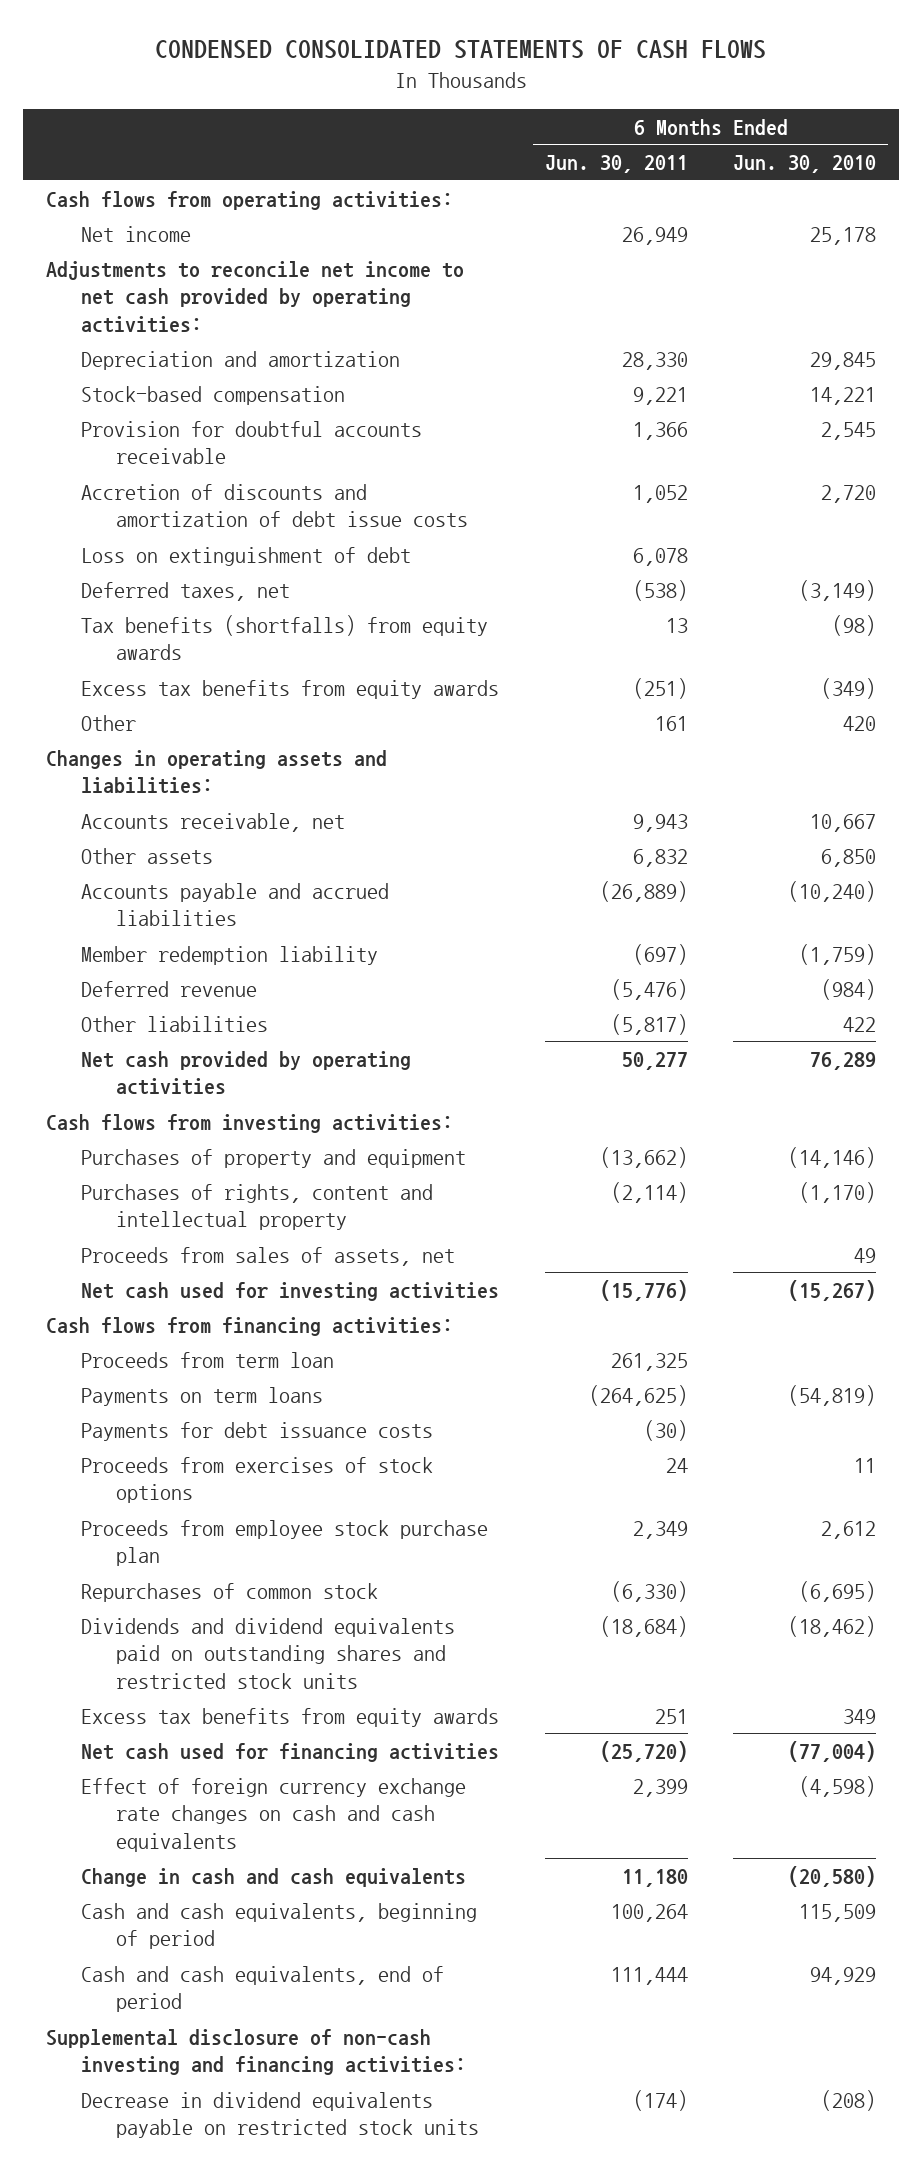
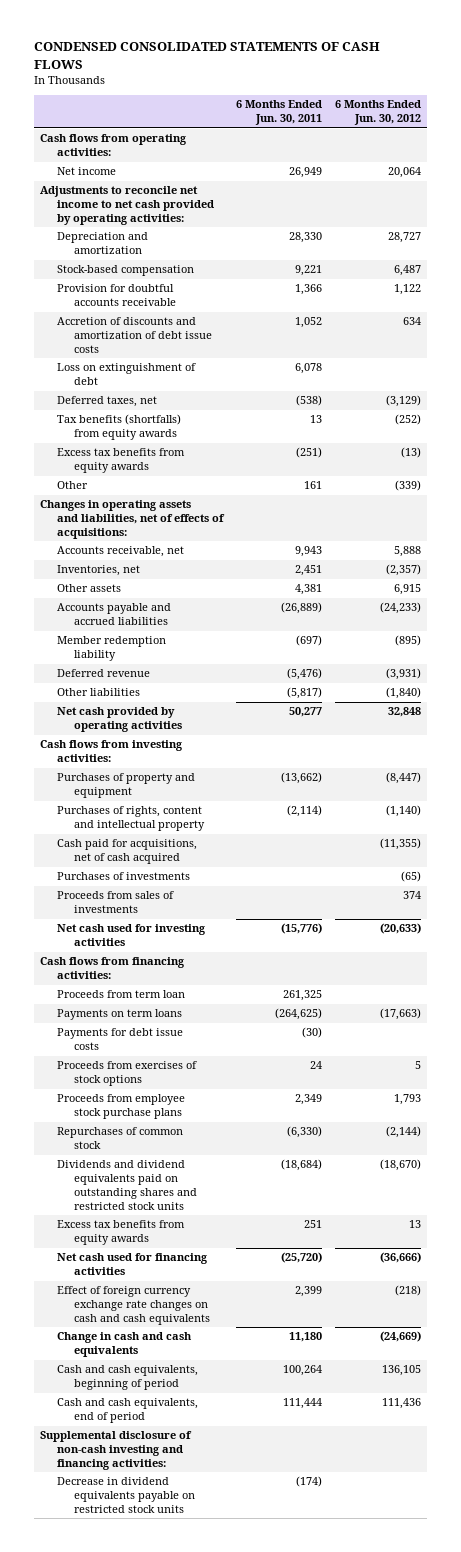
- | 6 Months Ended Jun. 30, 2011 | 6 Months Ended Jun. 30, 2010
+ | 6 Months Ended Jun. 30, 2011 | 6 Months Ended Jun. 30, 2012
- Changes in operating assets and liabilities:
+ Changes in operating assets and liabilities, net of effects of acquisitions:
- Other assets | 6,832 | 6,850
+ Inventories, net | 2,451 | (2,357)
+ Other assets | 4,381 | 6,915
- Proceeds from sales of assets, net | | 49
+ Cash paid for acquisitions, net of cash acquired | | (11,355)
+ Purchases of investments | | (65)
+ Proceeds from sales of investments | | 374
- Payments for debt issuance costs | (30) |
+ Payments for debt issue costs | (30) |
- Proceeds from employee stock purchase plan | 2,349 | 2,612
+ Proceeds from employee stock purchase plans | 2,349 | 1,793

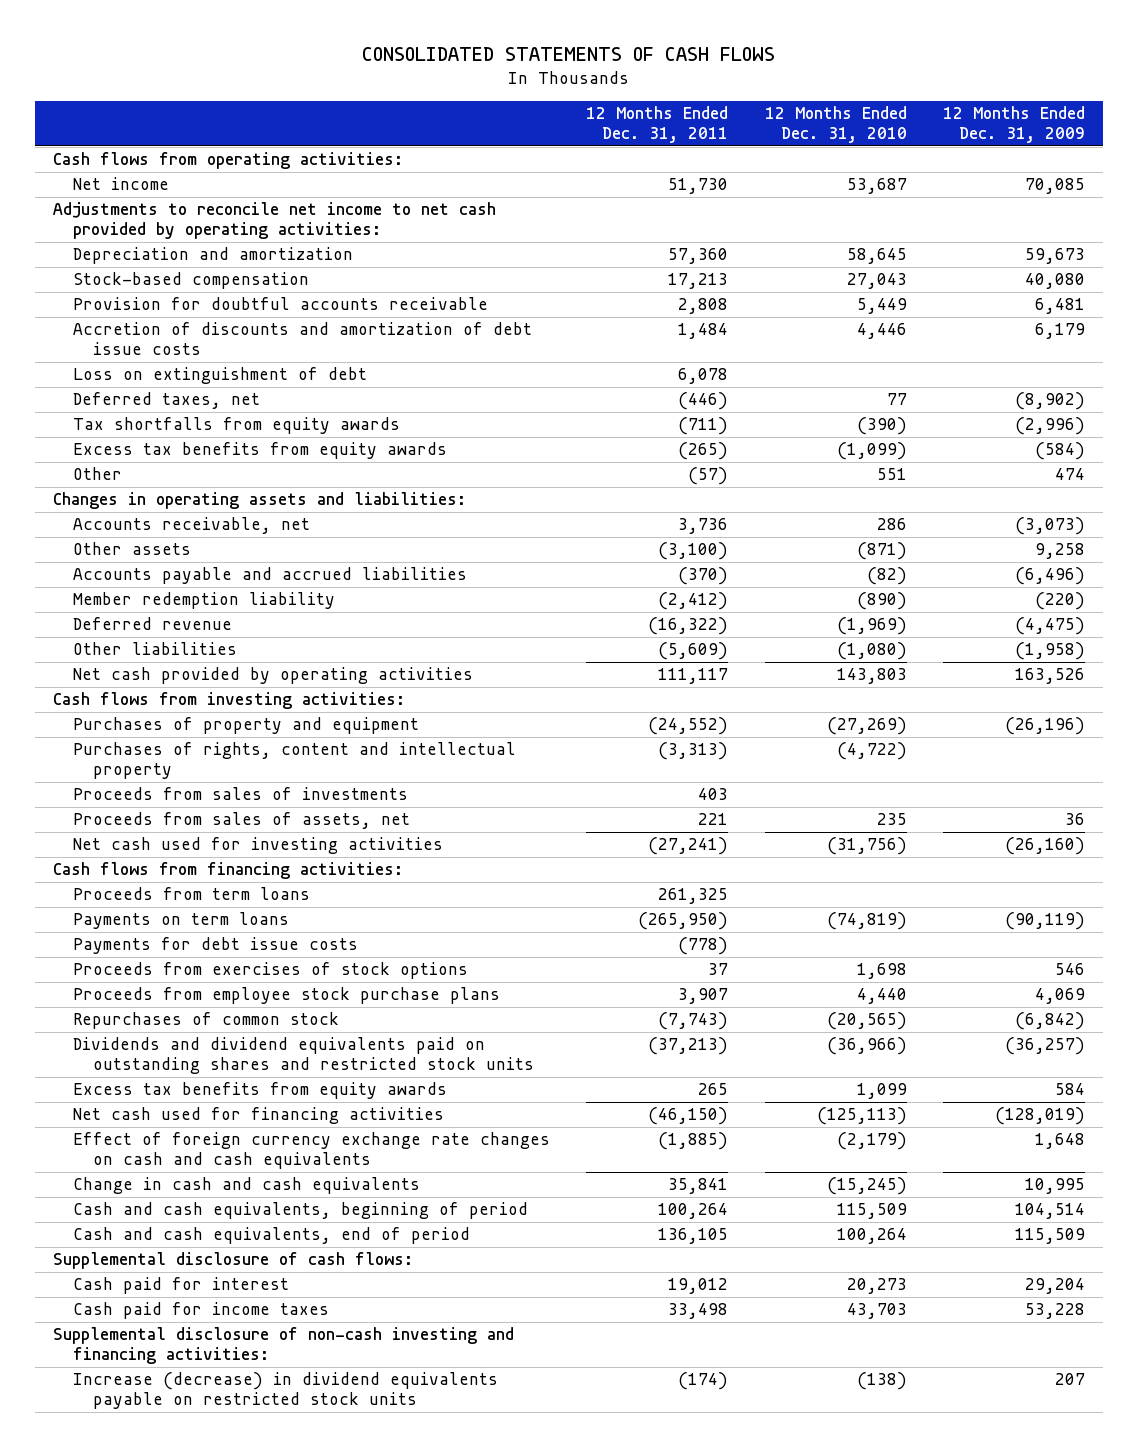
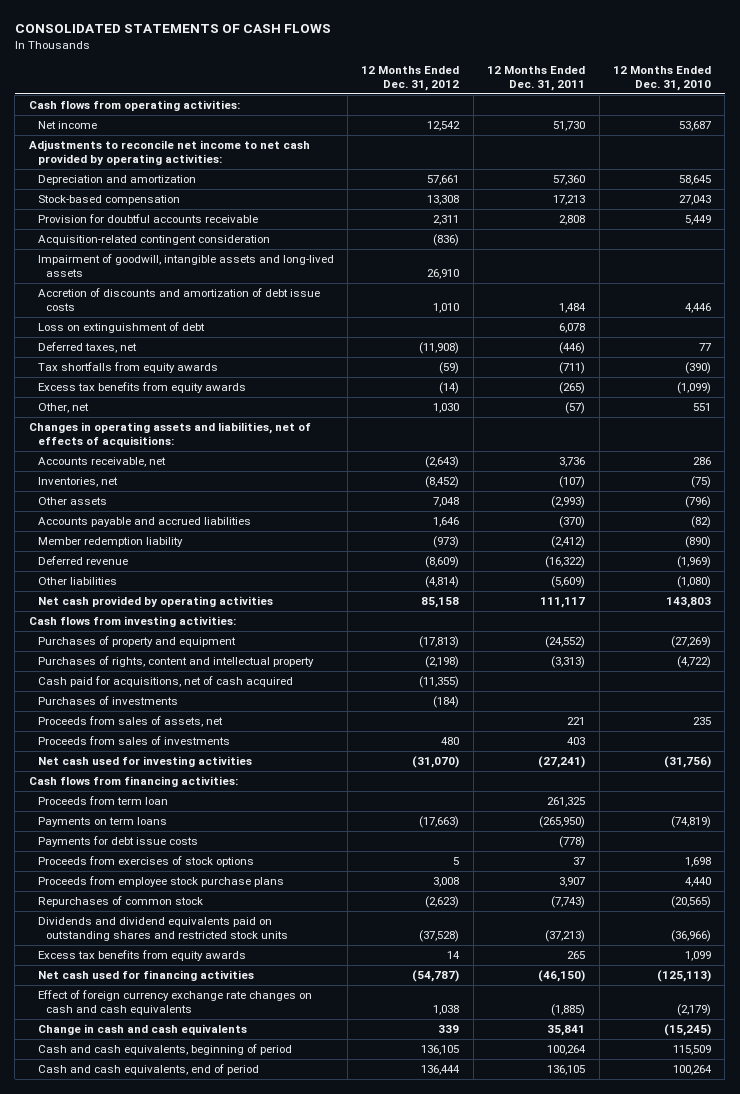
- | 12 Months Ended Dec. 31, 2011 | 12 Months Ended Dec. 31, 2010 | 12 Months Ended Dec. 31, 2009
+ | 12 Months Ended Dec. 31, 2012 | 12 Months Ended Dec. 31, 2011 | 12 Months Ended Dec. 31, 2010
+ Acquisition-related contingent consideration | (836) | |
+ Impairment of goodwill, intangible assets and long-lived assets | 26,910 | |
- Other | (57) | 551 | 474
- Changes in operating assets and liabilities:
+ Other, net | 1,030 | (57) | 551
+ Changes in operating assets and liabilities, net of effects of acquisitions:
- Other assets | (3,100) | (871) | 9,258
+ Inventories, net | (8,452) | (107) | (75)
+ Other assets | 7,048 | (2,993) | (796)
+ Cash paid for acquisitions, net of cash acquired | (11,355) | |
+ Purchases of investments | (184) | |
moved down: Proceeds from sales of investments | 480 | 403 |
- Proceeds from term loans | 261,325 | |
+ Proceeds from term loan | | 261,325 |
- Supplemental disclosure of cash flows:
- Cash paid for interest | 19,012 | 20,273 | 29,204
- Cash paid for income taxes | 33,498 | 43,703 | 53,228
- Supplemental disclosure of non-cash investing and financing activities:
- Increase (decrease) in dividend equivalents payable on restricted stock units | (174) | (138) | 207

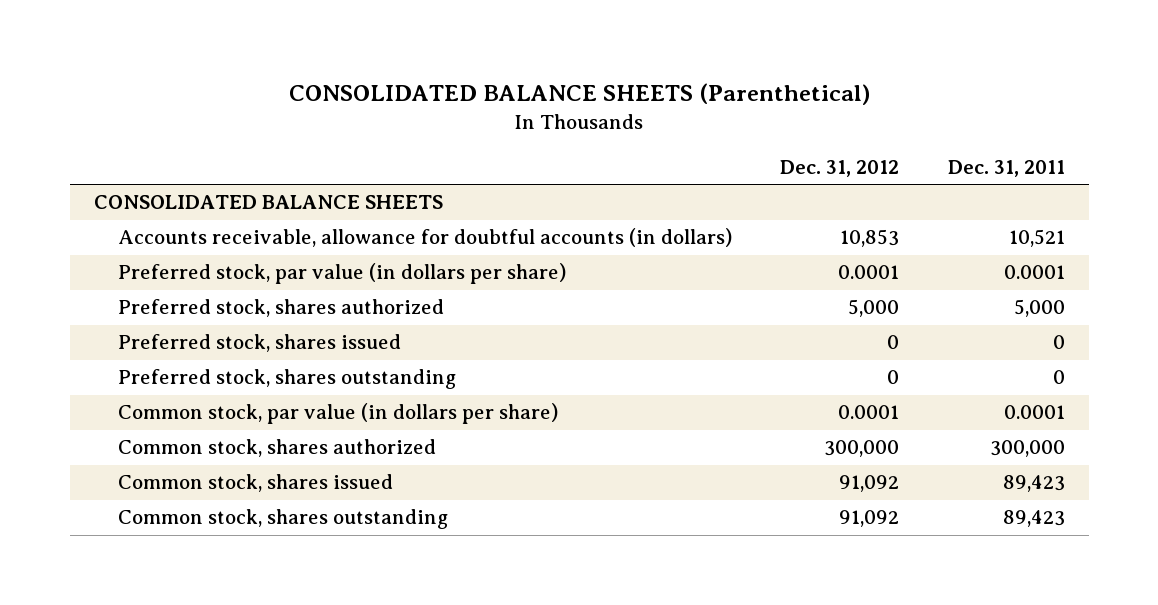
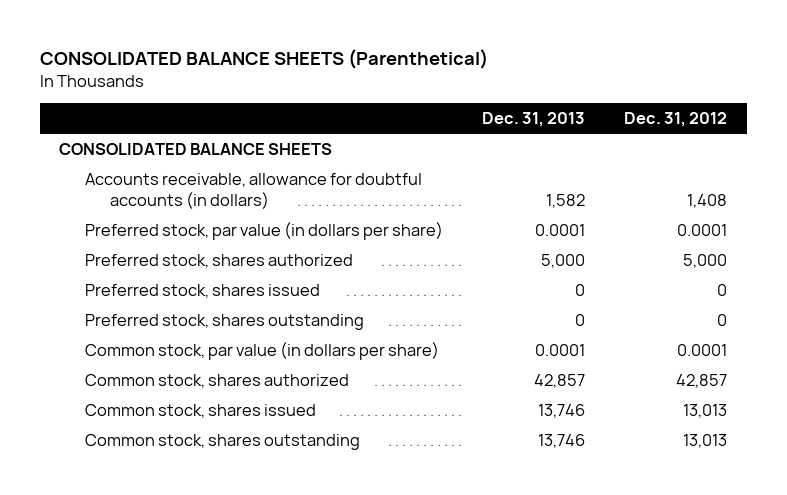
- | Dec. 31, 2012 | Dec. 31, 2011
+ | Dec. 31, 2013 | Dec. 31, 2012
- Accounts receivable, allowance for doubtful accounts (in dollars) | 10,853 | 10,521
+ Accounts receivable, allowance for doubtful accounts (in dollars) | 1,582 | 1,408
- Common stock, shares authorized | 300,000 | 300,000
- Common stock, shares issued | 91,092 | 89,423
- Common stock, shares outstanding | 91,092 | 89,423
+ Common stock, shares authorized | 42,857 | 42,857
+ Common stock, shares issued | 13,746 | 13,013
+ Common stock, shares outstanding | 13,746 | 13,013

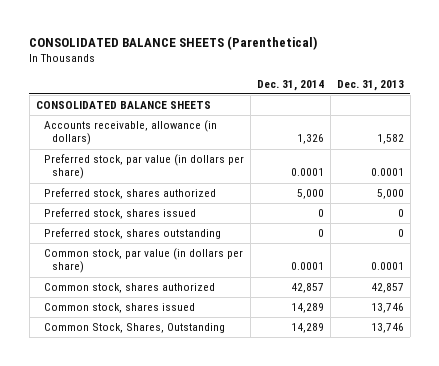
- | Dec. 31, 2013 | Dec. 31, 2012
+ | Dec. 31, 2014 | Dec. 31, 2013
- Accounts receivable, allowance for doubtful accounts (in dollars) | 1,582 | 1,408
+ Accounts receivable, allowance (in dollars) | 1,326 | 1,582
- Common stock, shares outstanding | 13,746 | 13,013
+ Common Stock, Shares, Outstanding | 14,289 | 13,746

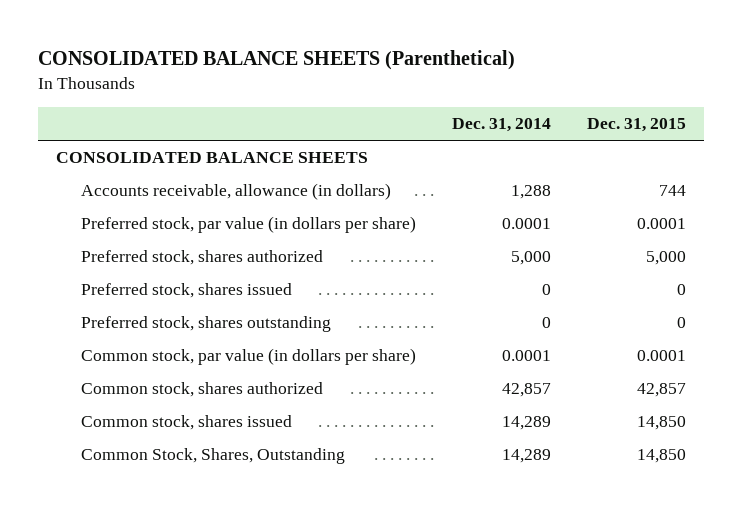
- | Dec. 31, 2014 | Dec. 31, 2013
+ | Dec. 31, 2014 | Dec. 31, 2015
- Accounts receivable, allowance (in dollars) | 1,326 | 1,582
+ Accounts receivable, allowance (in dollars) | 1,288 | 744

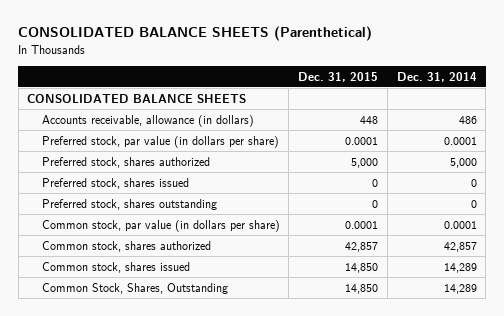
- | Dec. 31, 2014 | Dec. 31, 2015
+ | Dec. 31, 2015 | Dec. 31, 2014
- Accounts receivable, allowance (in dollars) | 1,288 | 744
+ Accounts receivable, allowance (in dollars) | 448 | 486

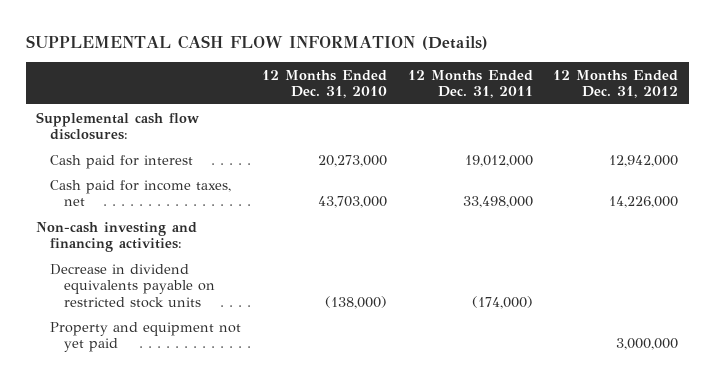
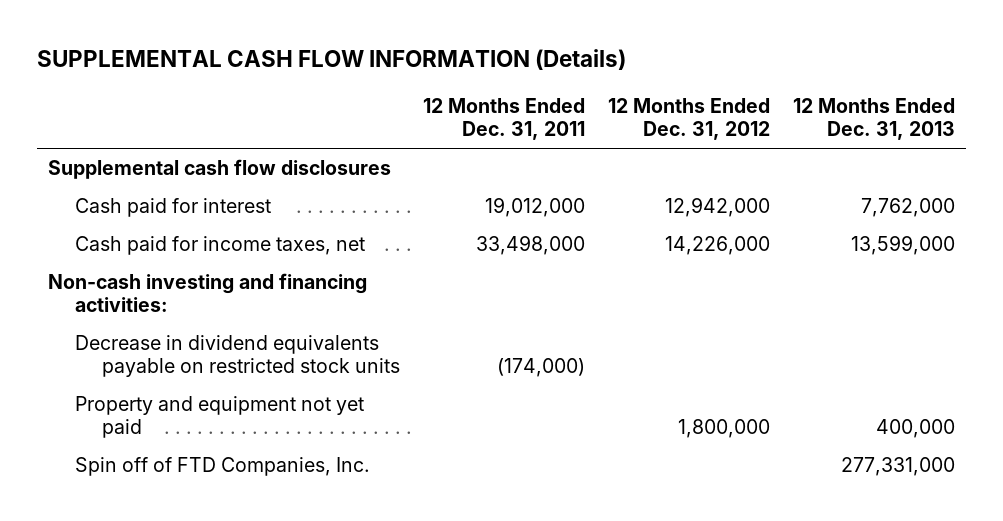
- | 12 Months Ended Dec. 31, 2010 | 12 Months Ended Dec. 31, 2011 | 12 Months Ended Dec. 31, 2012
+ | 12 Months Ended Dec. 31, 2011 | 12 Months Ended Dec. 31, 2012 | 12 Months Ended Dec. 31, 2013
- Supplemental cash flow disclosures:
+ Supplemental cash flow disclosures
- Property and equipment not yet paid | | | 3,000,000
+ Property and equipment not yet paid | | 1,800,000 | 400,000
+ Spin off of FTD Companies, Inc. | | | 277,331,000

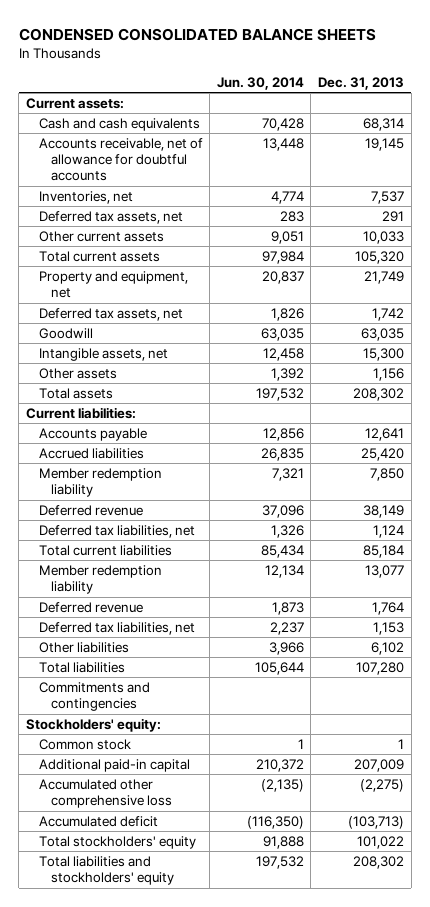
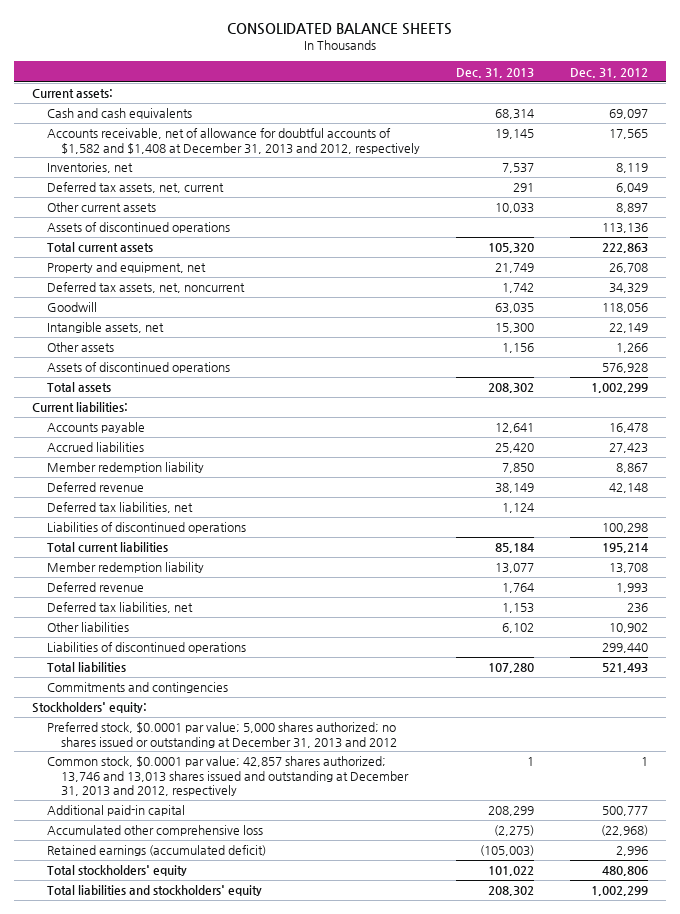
- CONDENSED CONSOLIDATED BALANCE SHEETS
+ CONSOLIDATED BALANCE SHEETS
- | Jun. 30, 2014 | Dec. 31, 2013
+ | Dec. 31, 2013 | Dec. 31, 2012
- Accounts receivable, net of allowance for doubtful accounts | 13,448 | 19,145
+ Accounts receivable, net of allowance for doubtful accounts of $1,582 and $1,408 at December 31, 2013 and 2012, respectively | 19,145 | 17,565
- Deferred tax assets, net | 283 | 291
+ Deferred tax assets, net, current | 291 | 6,049
+ Assets of discontinued operations | | 113,136
- Deferred tax assets, net | 1,826 | 1,742
+ Deferred tax assets, net, noncurrent | 1,742 | 34,329
+ Assets of discontinued operations | | 576,928
+ Liabilities of discontinued operations | | 100,298
+ Liabilities of discontinued operations | | 299,440
- Common stock | 1 | 1
- Additional paid-in capital | 210,372 | 207,009
+ Preferred stock, $0.0001 par value; 5,000 shares authorized; no shares issued or outstanding at December 31, 2013 and 2012
+ Common stock, $0.0001 par value; 42,857 shares authorized; 13,746 and 13,013 shares issued and outstanding at December 31, 2013 and 2012, respectively | 1 | 1
+ Additional paid-in capital | 208,299 | 500,777
- Accumulated deficit | (116,350) | (103,713)
+ Retained earnings (accumulated deficit) | (105,003) | 2,996

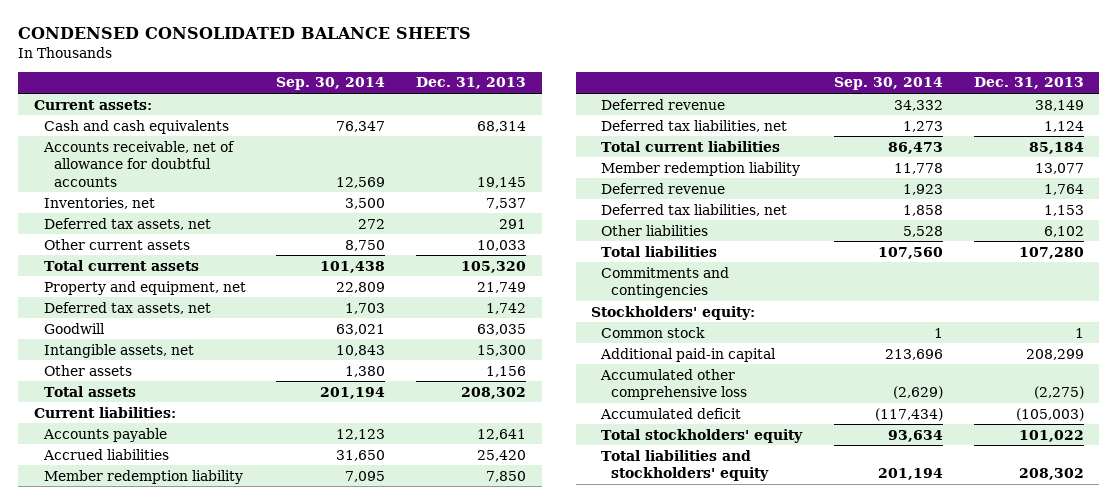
- CONSOLIDATED BALANCE SHEETS
+ CONDENSED CONSOLIDATED BALANCE SHEETS
- | Dec. 31, 2013 | Dec. 31, 2012
+ | Sep. 30, 2014 | Dec. 31, 2013
- Accounts receivable, net of allowance for doubtful accounts of $1,582 and $1,408 at December 31, 2013 and 2012, respectively | 19,145 | 17,565
+ Accounts receivable, net of allowance for doubtful accounts | 12,569 | 19,145
- Deferred tax assets, net, current | 291 | 6,049
+ Deferred tax assets, net | 272 | 291
- Assets of discontinued operations | | 113,136
- Deferred tax assets, net, noncurrent | 1,742 | 34,329
+ Deferred tax assets, net | 1,703 | 1,742
- Assets of discontinued operations | | 576,928
- Liabilities of discontinued operations | | 100,298
- Liabilities of discontinued operations | | 299,440
- Preferred stock, $0.0001 par value; 5,000 shares authorized; no shares issued or outstanding at December 31, 2013 and 2012
- Common stock, $0.0001 par value; 42,857 shares authorized; 13,746 and 13,013 shares issued and outstanding at December 31, 2013 and 2012, respectively | 1 | 1
+ Common stock | 1 | 1
- Retained earnings (accumulated deficit) | (105,003) | 2,996
+ Accumulated deficit | (117,434) | (105,003)

